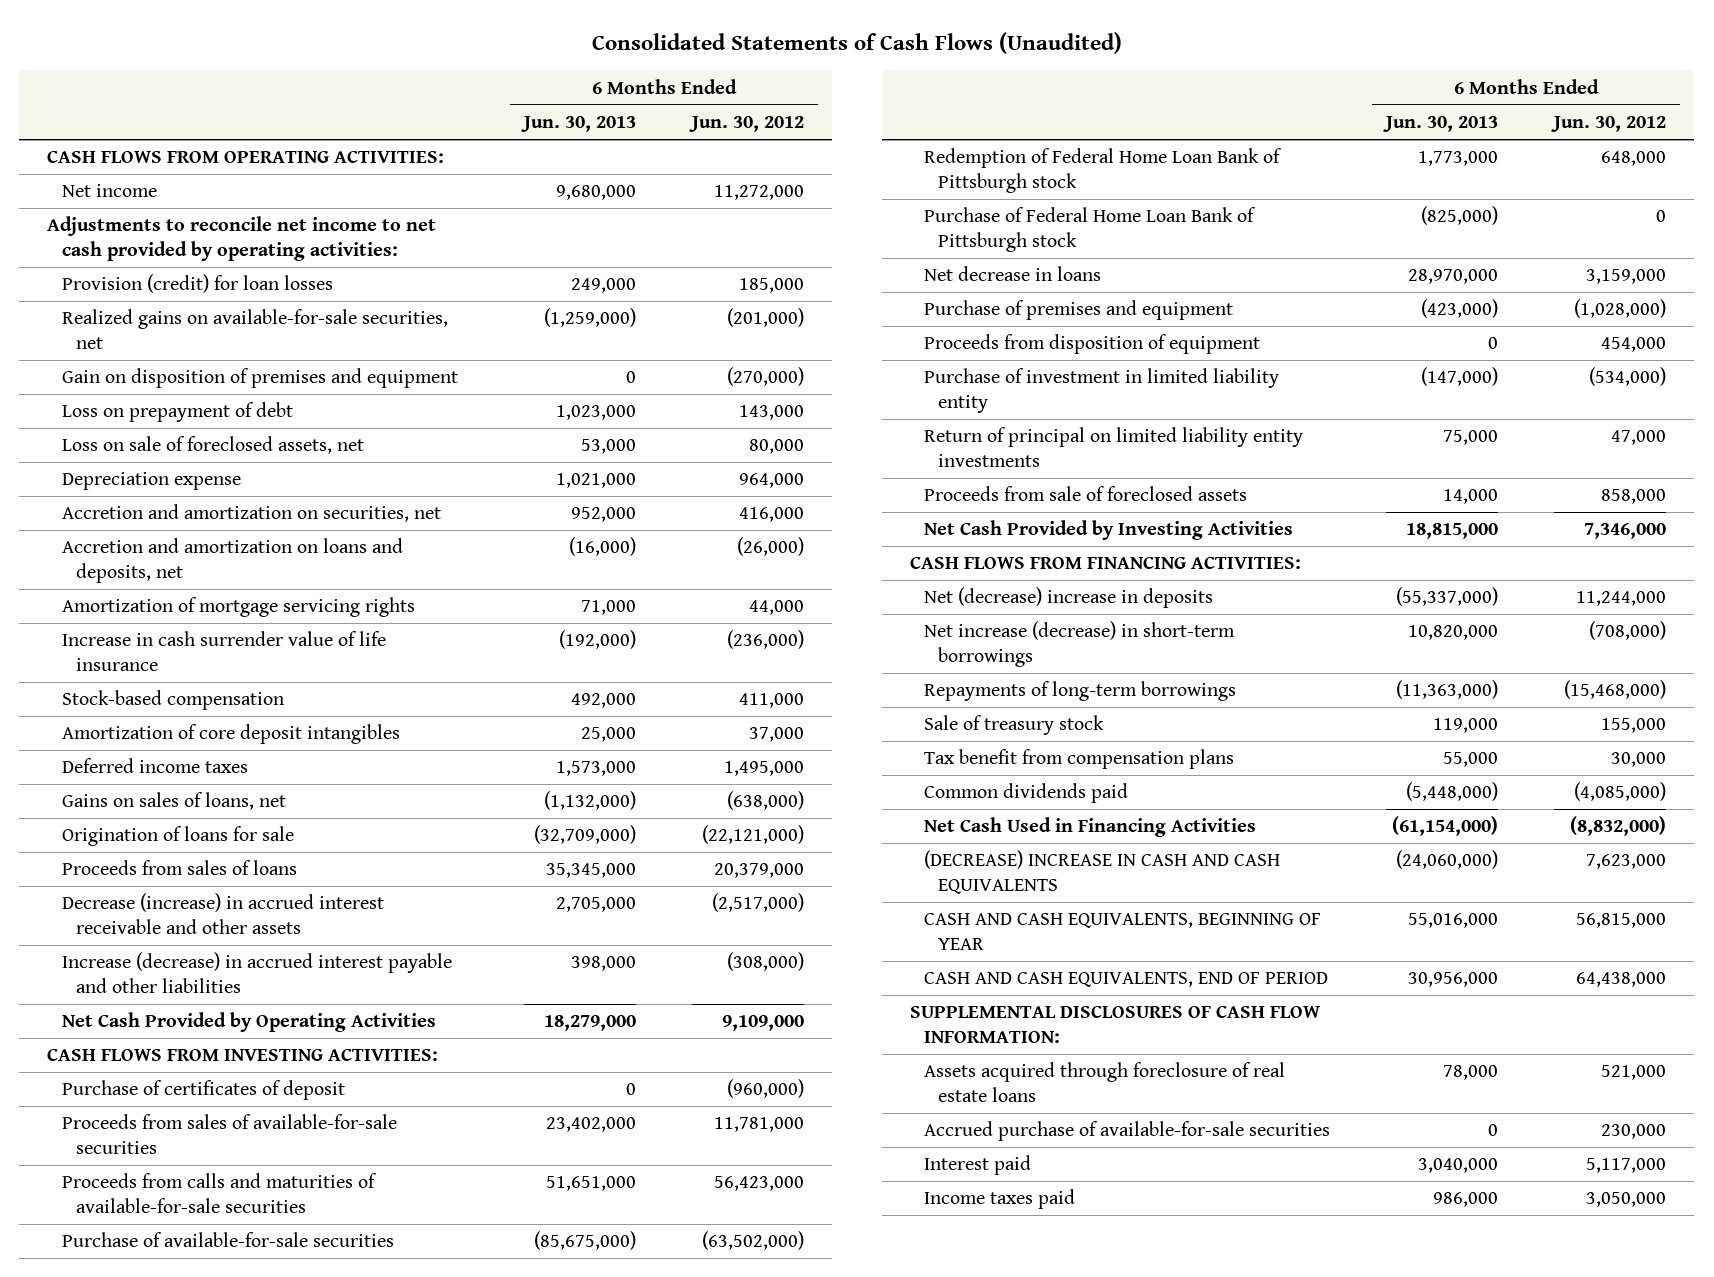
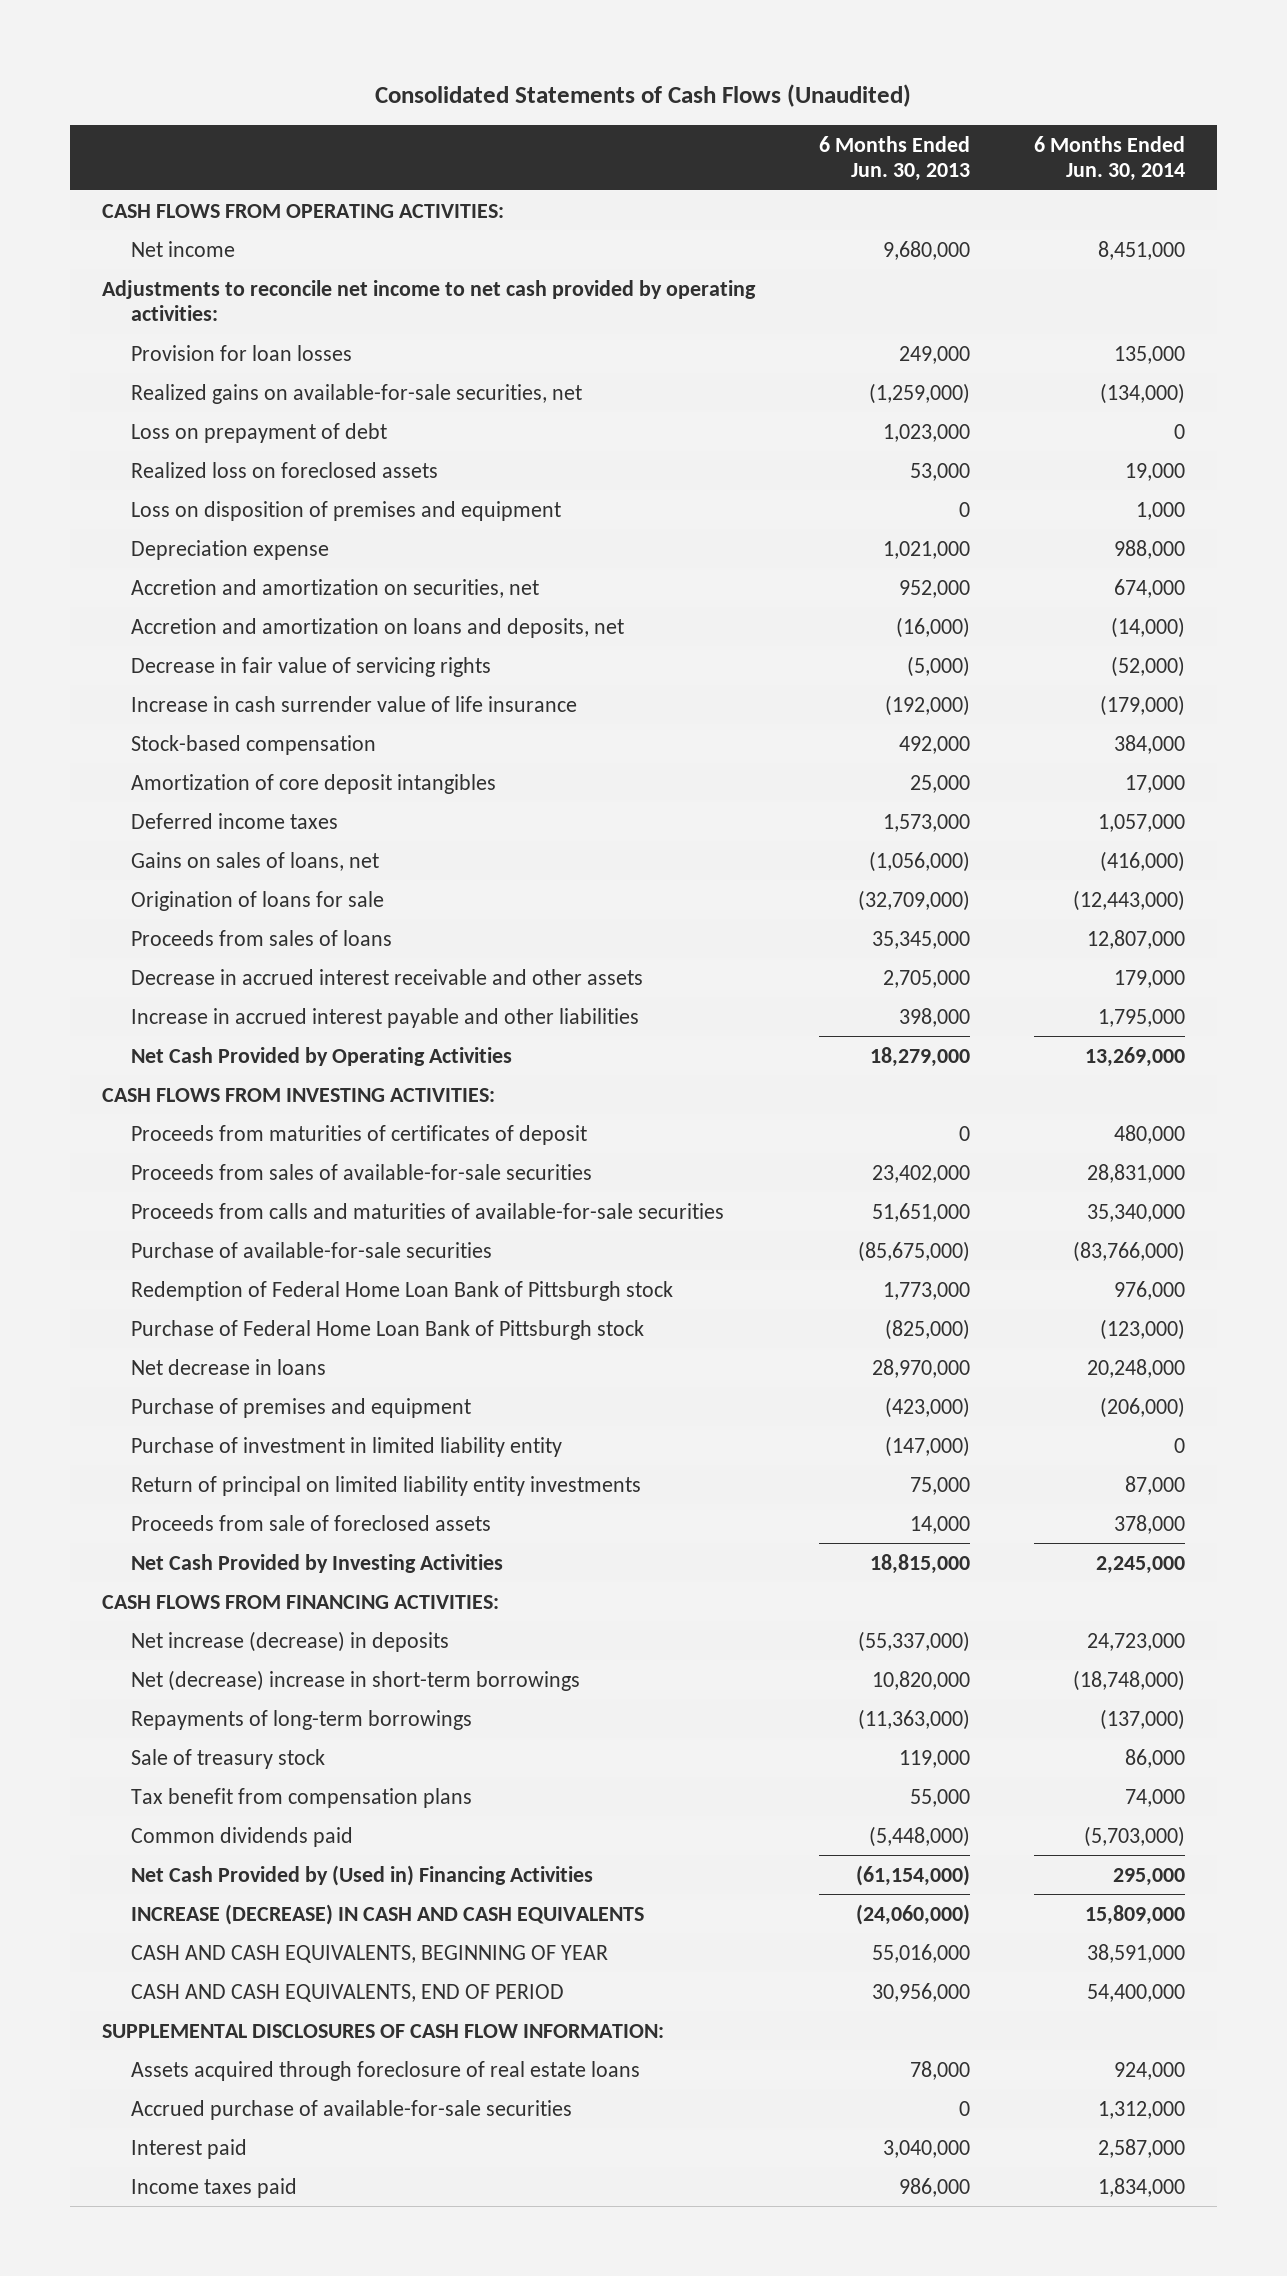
- | 6 Months Ended Jun. 30, 2013 | 6 Months Ended Jun. 30, 2012
+ | 6 Months Ended Jun. 30, 2013 | 6 Months Ended Jun. 30, 2014
- Provision (credit) for loan losses | 249,000 | 185,000
+ Provision for loan losses | 249,000 | 135,000
- Gain on disposition of premises and equipment | 0 | (270,000)
- Loss on sale of foreclosed assets, net | 53,000 | 80,000
+ Realized loss on foreclosed assets | 53,000 | 19,000
+ Loss on disposition of premises and equipment | 0 | 1,000
- Amortization of mortgage servicing rights | 71,000 | 44,000
+ Decrease in fair value of servicing rights | (5,000) | (52,000)
- Gains on sales of loans, net | (1,132,000) | (638,000)
+ Gains on sales of loans, net | (1,056,000) | (416,000)
- Decrease (increase) in accrued interest receivable and other assets | 2,705,000 | (2,517,000)
- Increase (decrease) in accrued interest payable and other liabilities | 398,000 | (308,000)
+ Decrease in accrued interest receivable and other assets | 2,705,000 | 179,000
+ Increase in accrued interest payable and other liabilities | 398,000 | 1,795,000
- Purchase of certificates of deposit | 0 | (960,000)
+ Proceeds from maturities of certificates of deposit | 0 | 480,000
- Proceeds from disposition of equipment | 0 | 454,000
- Net (decrease) increase in deposits | (55,337,000) | 11,244,000
- Net increase (decrease) in short-term borrowings | 10,820,000 | (708,000)
+ Net increase (decrease) in deposits | (55,337,000) | 24,723,000
+ Net (decrease) increase in short-term borrowings | 10,820,000 | (18,748,000)
- Net Cash Used in Financing Activities | (61,154,000) | (8,832,000)
- (DECREASE) INCREASE IN CASH AND CASH EQUIVALENTS | (24,060,000) | 7,623,000
+ Net Cash Provided by (Used in) Financing Activities | (61,154,000) | 295,000
+ INCREASE (DECREASE) IN CASH AND CASH EQUIVALENTS | (24,060,000) | 15,809,000

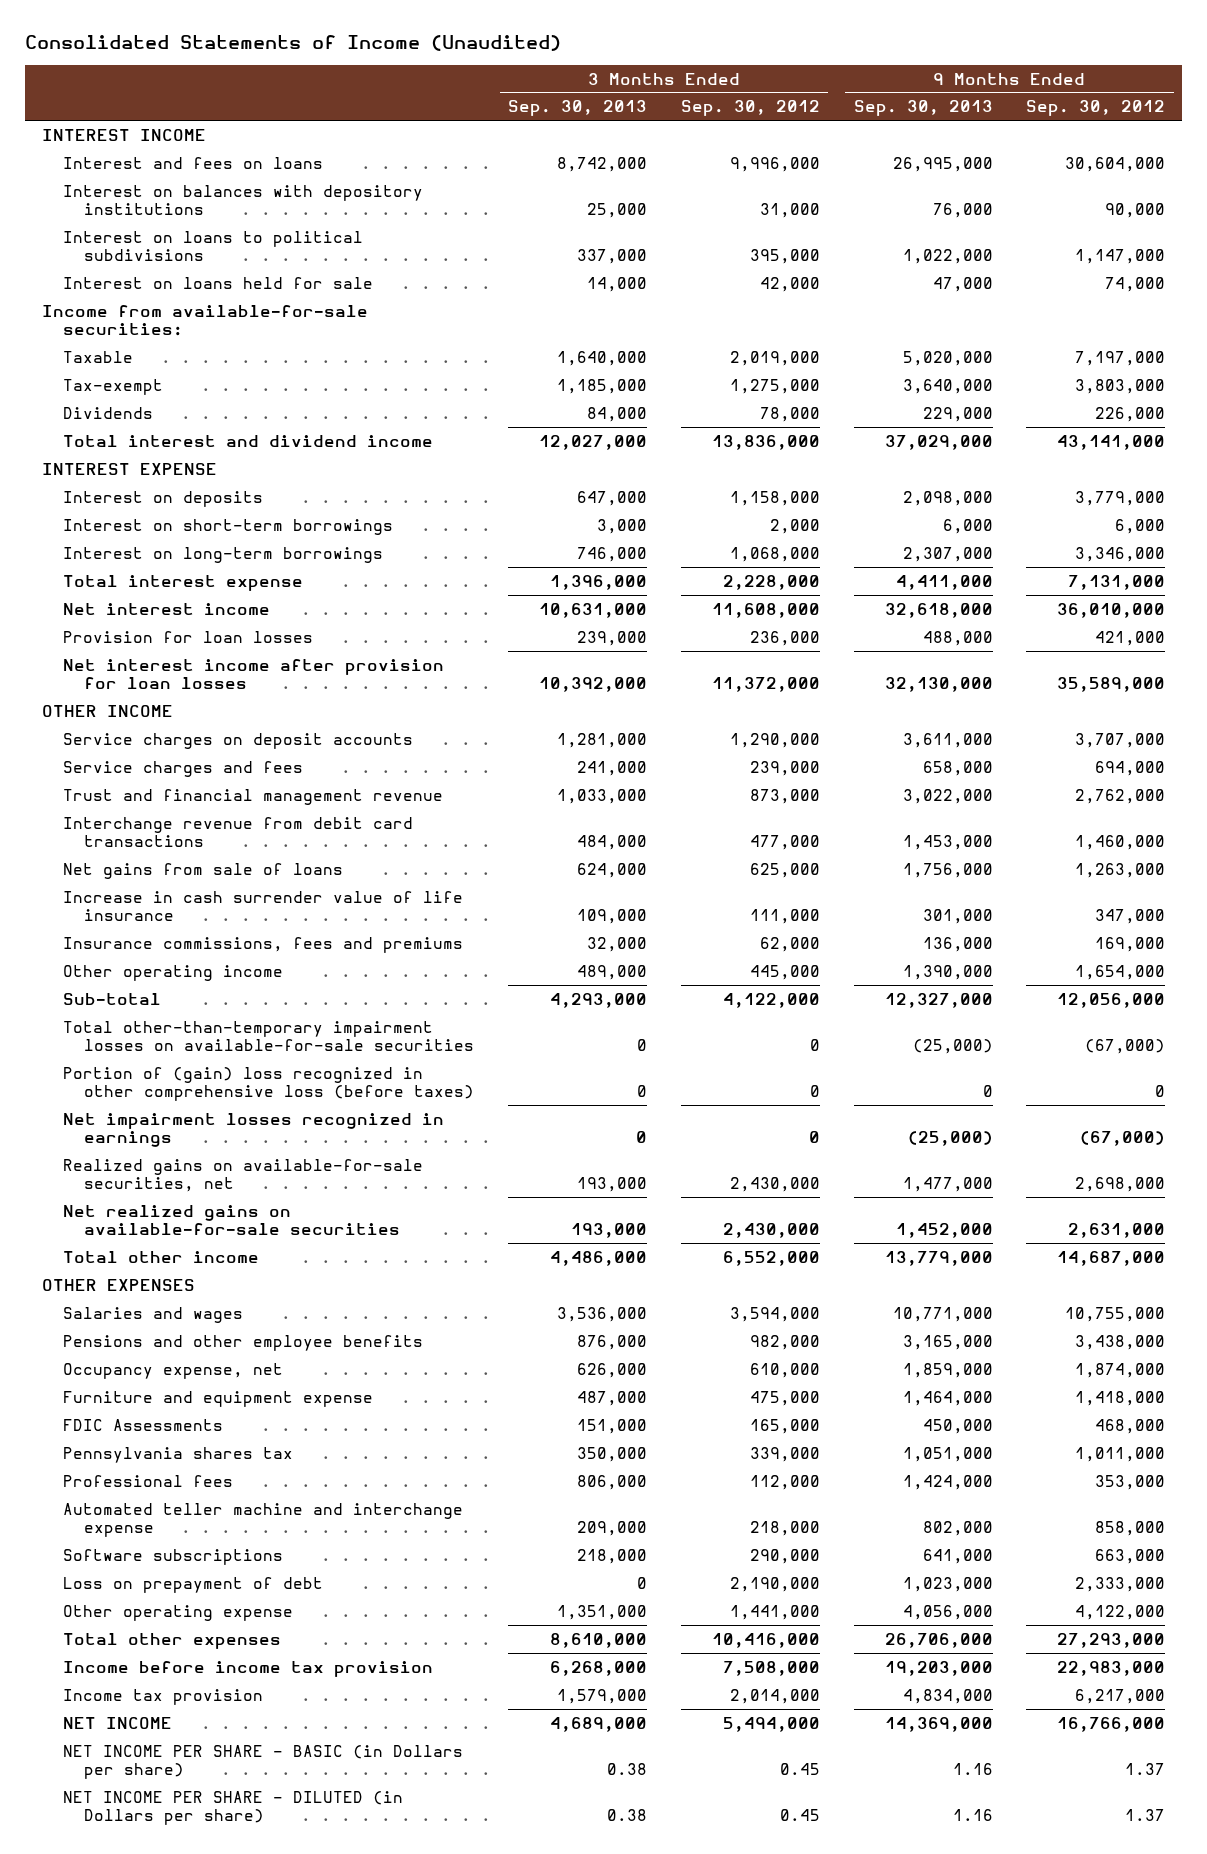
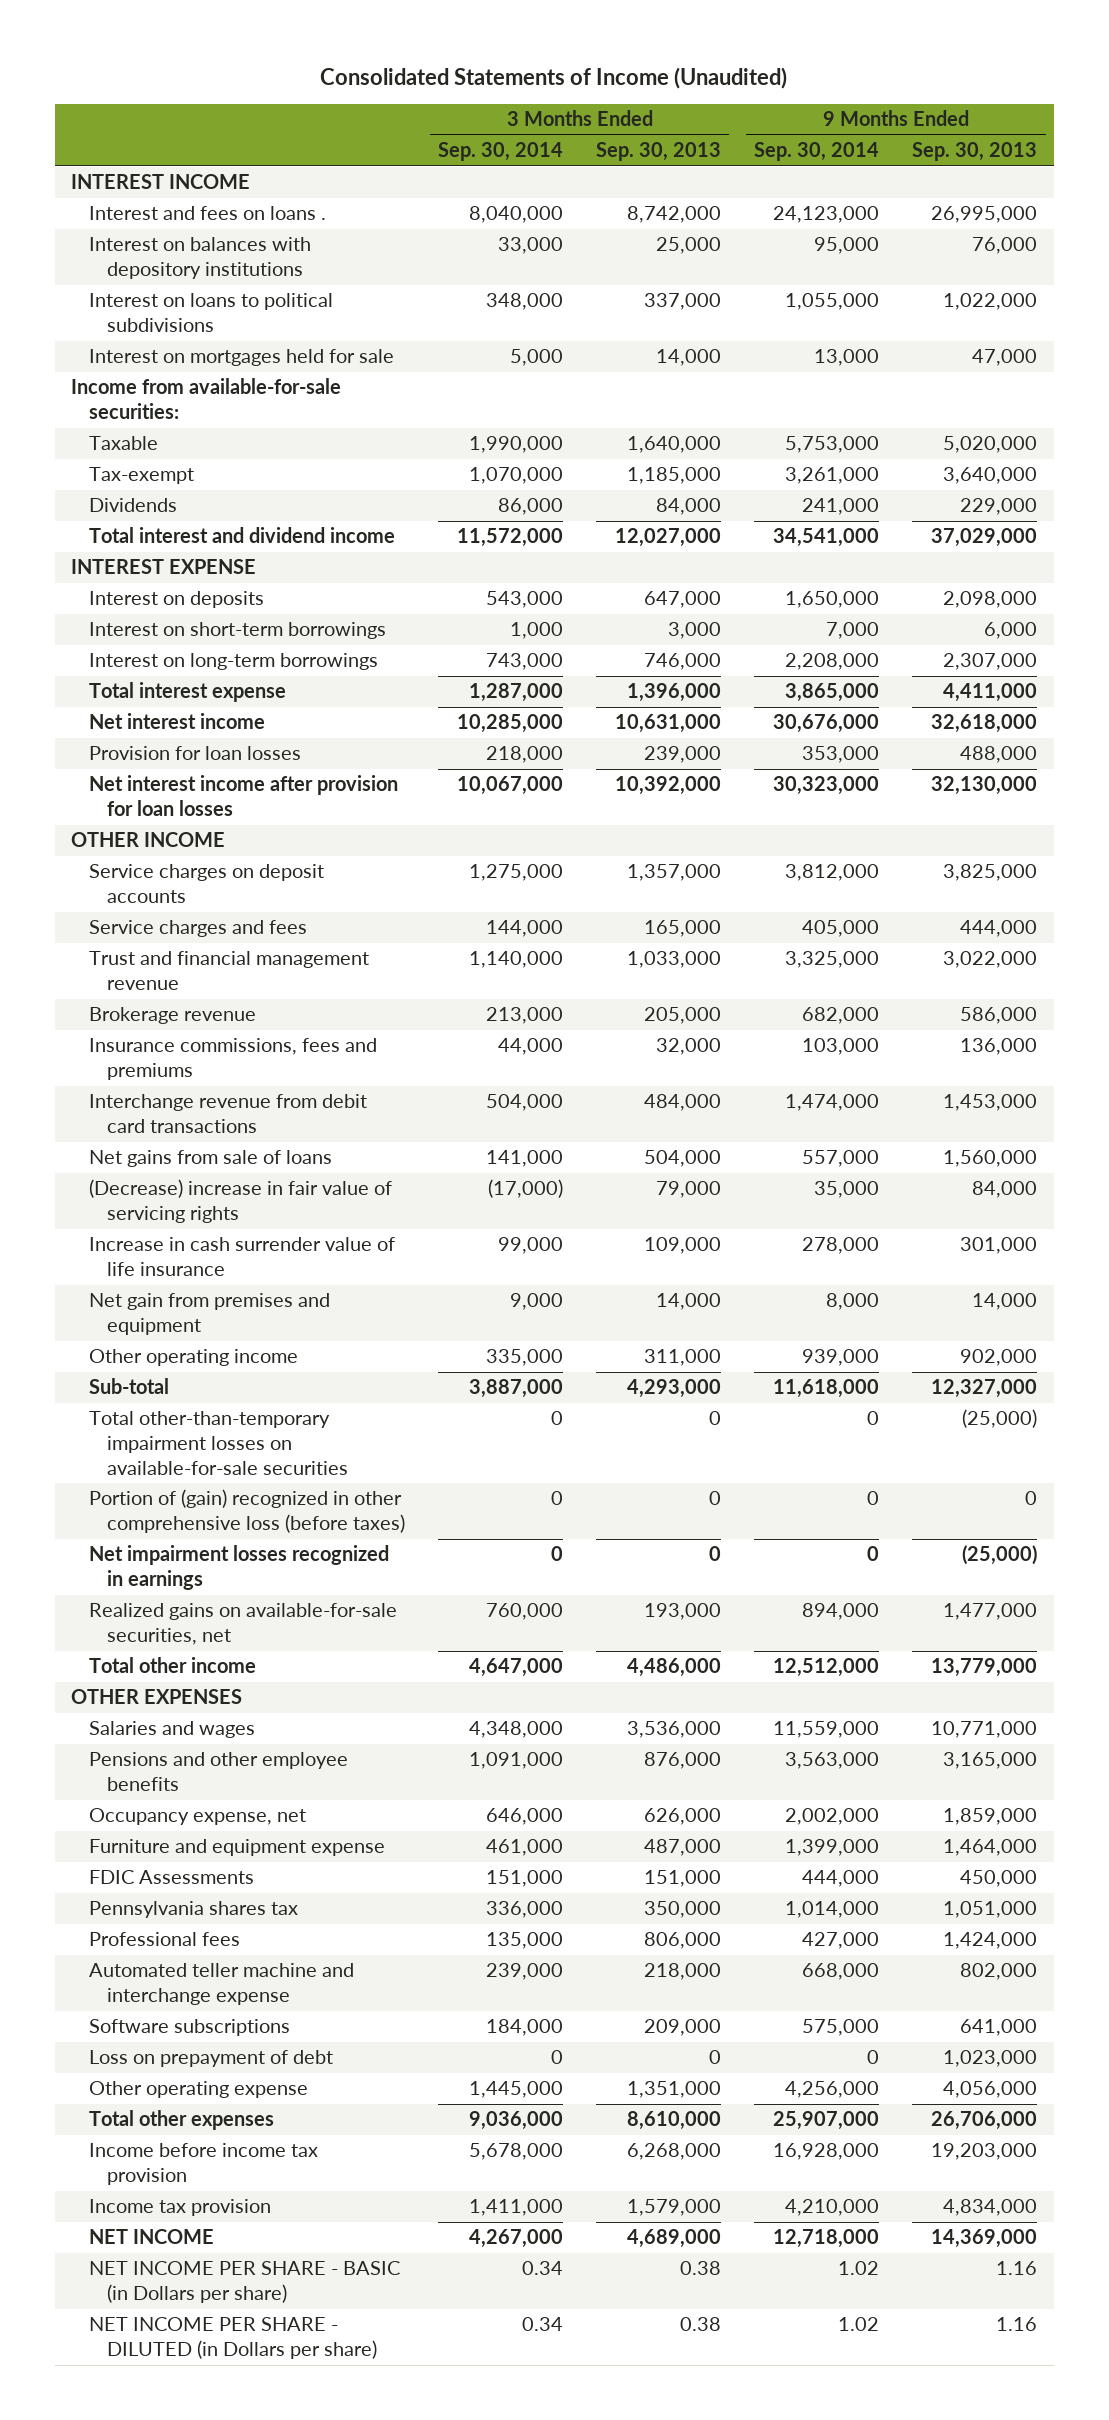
- | 3 Months Ended Sep. 30, 2013 | 3 Months Ended Sep. 30, 2012 | 9 Months Ended Sep. 30, 2013 | 9 Months Ended Sep. 30, 2012
+ | 3 Months Ended Sep. 30, 2014 | 3 Months Ended Sep. 30, 2013 | 9 Months Ended Sep. 30, 2014 | 9 Months Ended Sep. 30, 2013
- Interest and fees on loans | 8,742,000 | 9,996,000 | 26,995,000 | 30,604,000
+ Interest and fees on loans . | 8,040,000 | 8,742,000 | 24,123,000 | 26,995,000
- Interest on loans held for sale | 14,000 | 42,000 | 47,000 | 74,000
+ Interest on mortgages held for sale | 5,000 | 14,000 | 13,000 | 47,000
- Service charges on deposit accounts | 1,281,000 | 1,290,000 | 3,611,000 | 3,707,000
- Service charges and fees | 241,000 | 239,000 | 658,000 | 694,000
+ Service charges on deposit accounts | 1,275,000 | 1,357,000 | 3,812,000 | 3,825,000
+ Service charges and fees | 144,000 | 165,000 | 405,000 | 444,000
+ Brokerage revenue | 213,000 | 205,000 | 682,000 | 586,000
moved up: Insurance commissions, fees and premiums | 44,000 | 32,000 | 103,000 | 136,000
- Net gains from sale of loans | 624,000 | 625,000 | 1,756,000 | 1,263,000
+ Net gains from sale of loans | 141,000 | 504,000 | 557,000 | 1,560,000
+ (Decrease) increase in fair value of servicing rights | (17,000) | 79,000 | 35,000 | 84,000
- Other operating income | 489,000 | 445,000 | 1,390,000 | 1,654,000
+ Net gain from premises and equipment | 9,000 | 14,000 | 8,000 | 14,000
+ Other operating income | 335,000 | 311,000 | 939,000 | 902,000
- Portion of (gain) loss recognized in other comprehensive loss (before taxes) | 0 | 0 | 0 | 0
+ Portion of (gain) recognized in other comprehensive loss (before taxes) | 0 | 0 | 0 | 0
- Net realized gains on available-for-sale securities | 193,000 | 2,430,000 | 1,452,000 | 2,631,000
- Automated teller machine and interchange expense | 209,000 | 218,000 | 802,000 | 858,000
- Software subscriptions | 218,000 | 290,000 | 641,000 | 663,000
+ Automated teller machine and interchange expense | 239,000 | 218,000 | 668,000 | 802,000
+ Software subscriptions | 184,000 | 209,000 | 575,000 | 641,000

